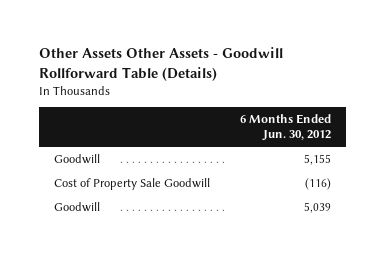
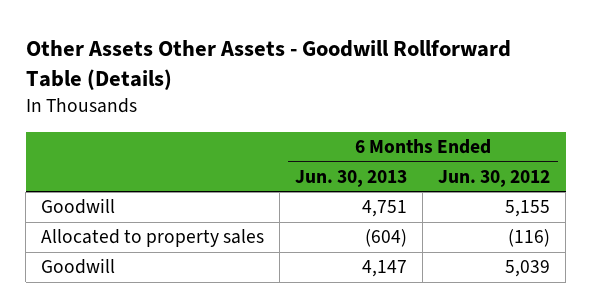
- | 6 Months Ended Jun. 30, 2012
+ | 6 Months Ended Jun. 30, 2013 | 6 Months Ended Jun. 30, 2012
- Cost of Property Sale Goodwill | (116)
+ Allocated to property sales | (604) | (116)

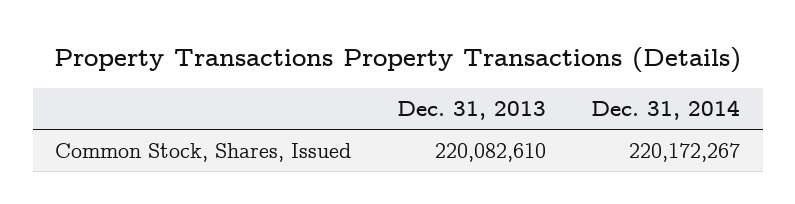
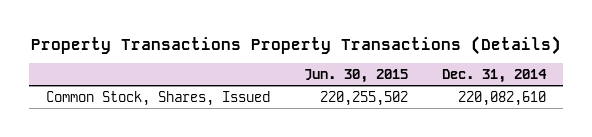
- | Dec. 31, 2013 | Dec. 31, 2014
+ | Jun. 30, 2015 | Dec. 31, 2014
- Common Stock, Shares, Issued | 220,082,610 | 220,172,267
+ Common Stock, Shares, Issued | 220,255,502 | 220,082,610

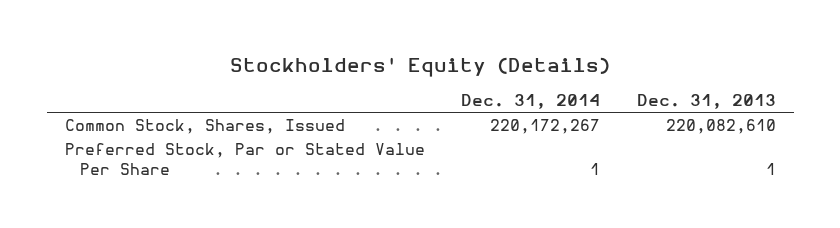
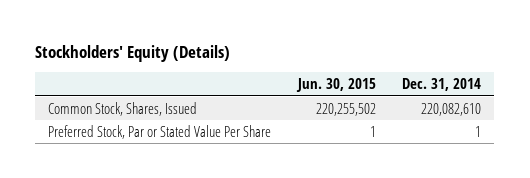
- | Dec. 31, 2014 | Dec. 31, 2013
+ | Jun. 30, 2015 | Dec. 31, 2014
- Common Stock, Shares, Issued | 220,172,267 | 220,082,610
+ Common Stock, Shares, Issued | 220,255,502 | 220,082,610

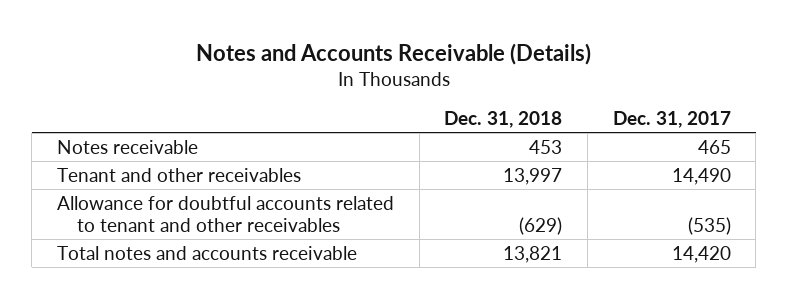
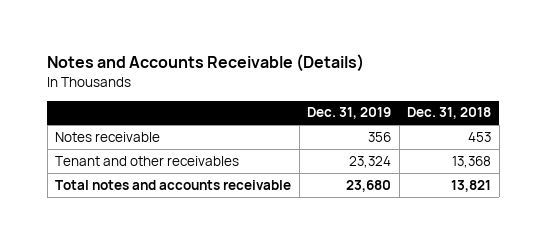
- | Dec. 31, 2018 | Dec. 31, 2017
+ | Dec. 31, 2019 | Dec. 31, 2018
- Tenant and other receivables | 13,997 | 14,490
- Allowance for doubtful accounts related to tenant and other receivables | (629) | (535)
+ Tenant and other receivables | 23,324 | 13,368

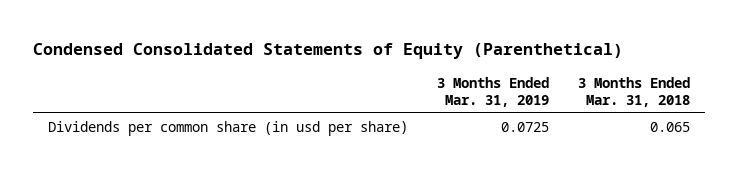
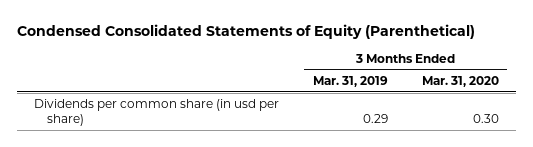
- | 3 Months Ended Mar. 31, 2019 | 3 Months Ended Mar. 31, 2018
+ | 3 Months Ended Mar. 31, 2019 | 3 Months Ended Mar. 31, 2020
- Dividends per common share (in usd per share) | 0.0725 | 0.065
+ Dividends per common share (in usd per share) | 0.29 | 0.30

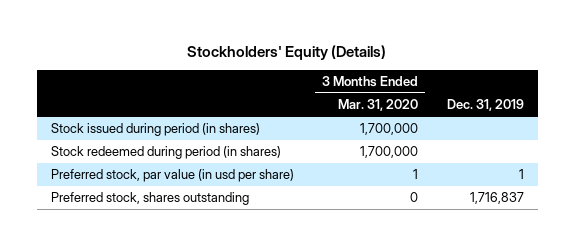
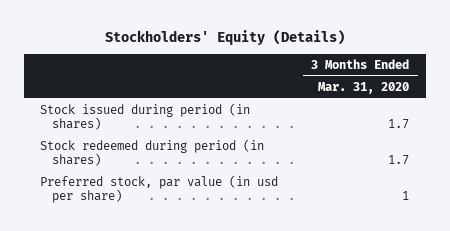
- | 3 Months Ended Mar. 31, 2020 | Dec. 31, 2019
+ | 3 Months Ended Mar. 31, 2020
- Stock issued during period (in shares) | 1,700,000 |
- Stock redeemed during period (in shares) | 1,700,000 |
+ Stock issued during period (in shares) | 1.7
+ Stock redeemed during period (in shares) | 1.7
- Preferred stock, shares outstanding | 0 | 1,716,837

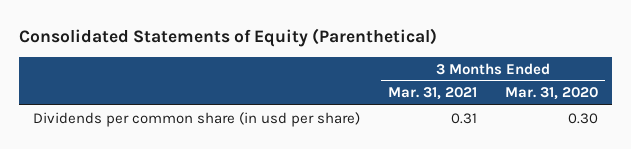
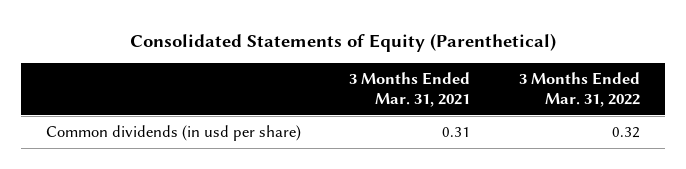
- | 3 Months Ended Mar. 31, 2021 | 3 Months Ended Mar. 31, 2020
+ | 3 Months Ended Mar. 31, 2021 | 3 Months Ended Mar. 31, 2022
- Dividends per common share (in usd per share) | 0.31 | 0.30
+ Common dividends (in usd per share) | 0.31 | 0.32

